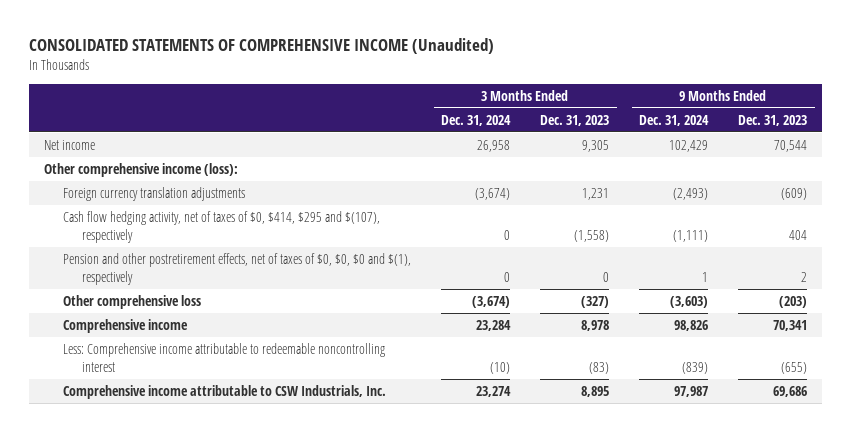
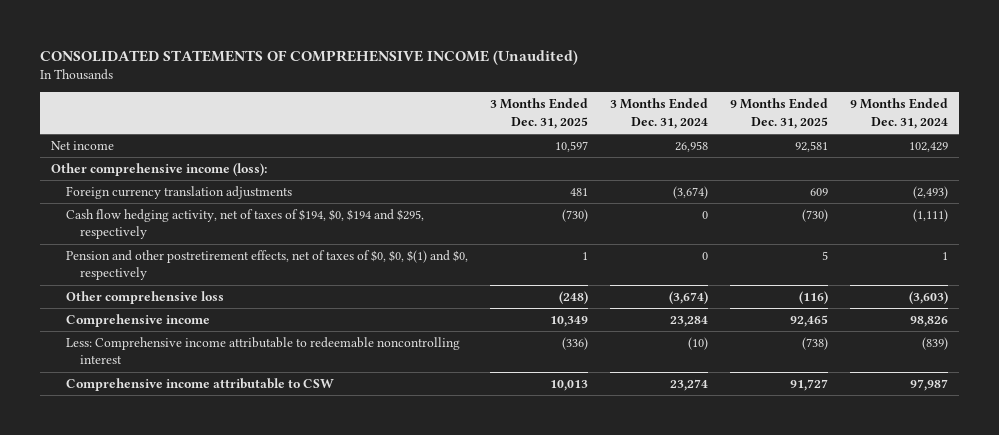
- | 3 Months Ended Dec. 31, 2024 | 3 Months Ended Dec. 31, 2023 | 9 Months Ended Dec. 31, 2024 | 9 Months Ended Dec. 31, 2023
+ | 3 Months Ended Dec. 31, 2025 | 3 Months Ended Dec. 31, 2024 | 9 Months Ended Dec. 31, 2025 | 9 Months Ended Dec. 31, 2024
- Cash flow hedging activity, net of taxes of $0, $414, $295 and $(107), respectively | 0 | (1,558) | (1,111) | 404
- Pension and other postretirement effects, net of taxes of $0, $0, $0 and $(1), respectively | 0 | 0 | 1 | 2
+ Cash flow hedging activity, net of taxes of $194, $0, $194 and $295, respectively | (730) | 0 | (730) | (1,111)
+ Pension and other postretirement effects, net of taxes of $0, $0, $(1) and $0, respectively | 1 | 0 | 5 | 1
- Comprehensive income attributable to CSW Industrials, Inc. | 23,274 | 8,895 | 97,987 | 69,686
+ Comprehensive income attributable to CSW | 10,013 | 23,274 | 91,727 | 97,987

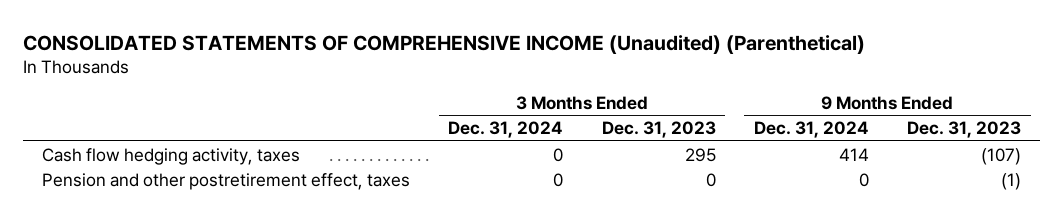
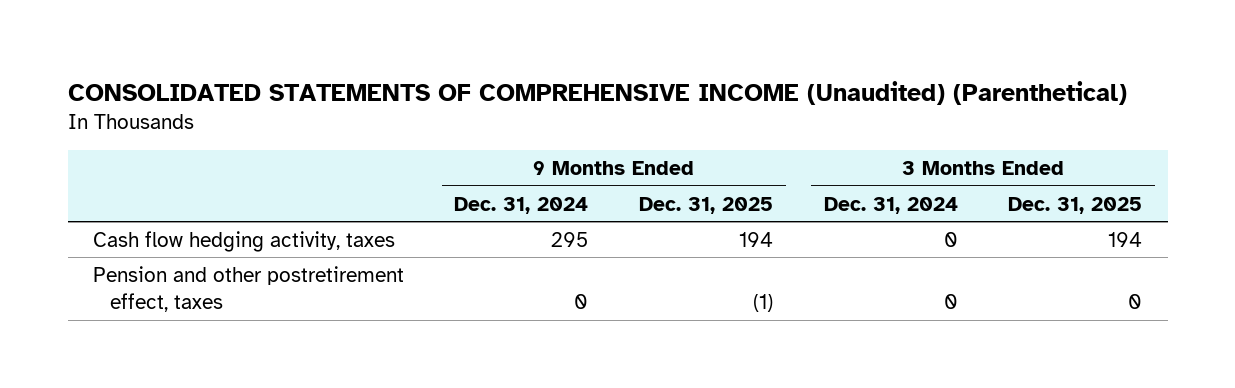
- | 3 Months Ended Dec. 31, 2024 | 3 Months Ended Dec. 31, 2023 | 9 Months Ended Dec. 31, 2024 | 9 Months Ended Dec. 31, 2023
+ | 9 Months Ended Dec. 31, 2024 | 9 Months Ended Dec. 31, 2025 | 3 Months Ended Dec. 31, 2024 | 3 Months Ended Dec. 31, 2025
- Cash flow hedging activity, taxes | 0 | 295 | 414 | (107)
+ Cash flow hedging activity, taxes | 295 | 194 | 0 | 194

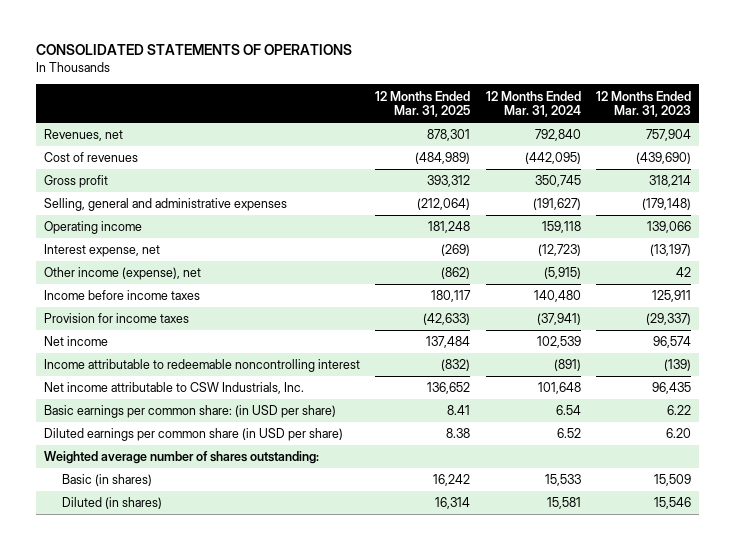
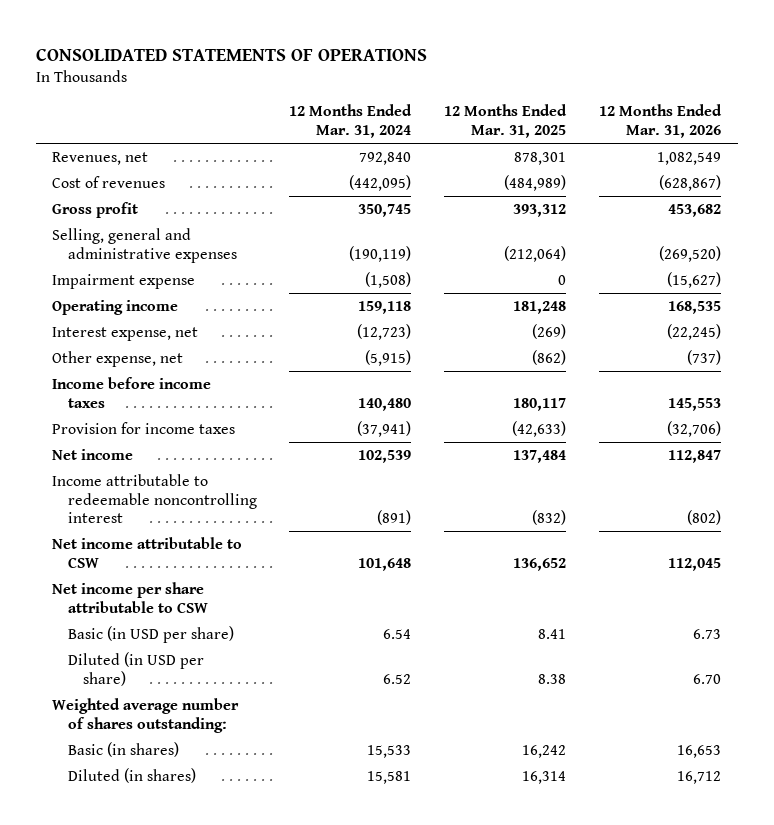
- | 12 Months Ended Mar. 31, 2025 | 12 Months Ended Mar. 31, 2024 | 12 Months Ended Mar. 31, 2023
+ | 12 Months Ended Mar. 31, 2024 | 12 Months Ended Mar. 31, 2025 | 12 Months Ended Mar. 31, 2026
- Selling, general and administrative expenses | (212,064) | (191,627) | (179,148)
+ Selling, general and administrative expenses | (190,119) | (212,064) | (269,520)
+ Impairment expense | (1,508) | 0 | (15,627)
- Other income (expense), net | (862) | (5,915) | 42
+ Other expense, net | (5,915) | (862) | (737)
- Net income attributable to CSW Industrials, Inc. | 136,652 | 101,648 | 96,435
- Basic earnings per common share: (in USD per share) | 8.41 | 6.54 | 6.22
- Diluted earnings per common share (in USD per share) | 8.38 | 6.52 | 6.20
+ Net income attributable to CSW | 101,648 | 136,652 | 112,045
+ Net income per share attributable to CSW
+ Basic (in USD per share) | 6.54 | 8.41 | 6.73
+ Diluted (in USD per share) | 6.52 | 8.38 | 6.70

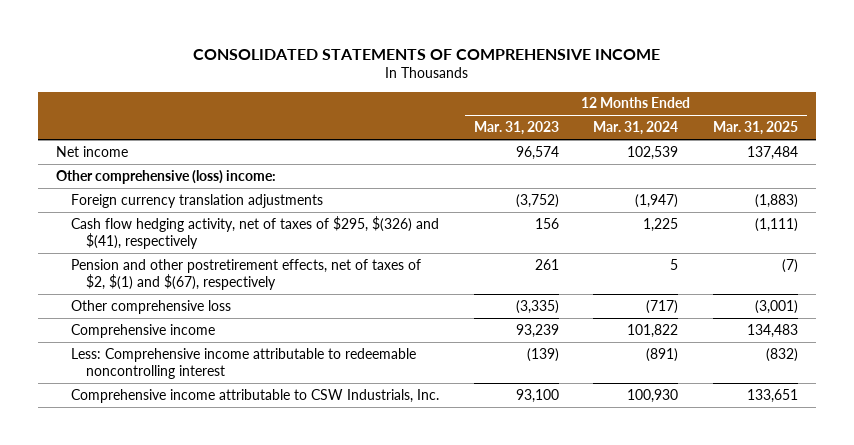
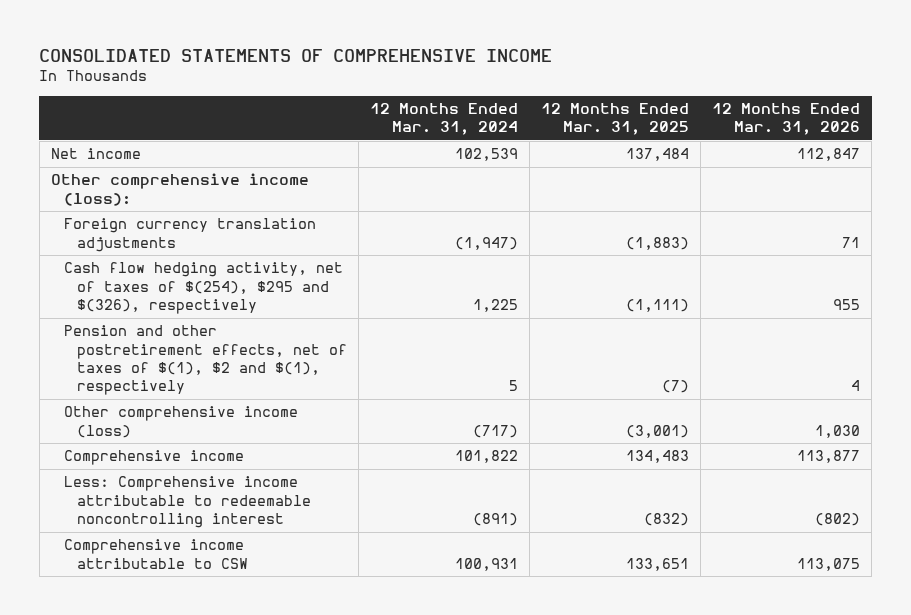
- | 12 Months Ended Mar. 31, 2023 | 12 Months Ended Mar. 31, 2024 | 12 Months Ended Mar. 31, 2025
+ | 12 Months Ended Mar. 31, 2024 | 12 Months Ended Mar. 31, 2025 | 12 Months Ended Mar. 31, 2026
- Other comprehensive (loss) income:
+ Other comprehensive income (loss):
- Cash flow hedging activity, net of taxes of $295, $(326) and $(41), respectively | 156 | 1,225 | (1,111)
- Pension and other postretirement effects, net of taxes of $2, $(1) and $(67), respectively | 261 | 5 | (7)
- Other comprehensive loss | (3,335) | (717) | (3,001)
+ Cash flow hedging activity, net of taxes of $(254), $295 and $(326), respectively | 1,225 | (1,111) | 955
+ Pension and other postretirement effects, net of taxes of $(1), $2 and $(1), respectively | 5 | (7) | 4
+ Other comprehensive income (loss) | (717) | (3,001) | 1,030
- Comprehensive income attributable to CSW Industrials, Inc. | 93,100 | 100,930 | 133,651
+ Comprehensive income attributable to CSW | 100,931 | 133,651 | 113,075

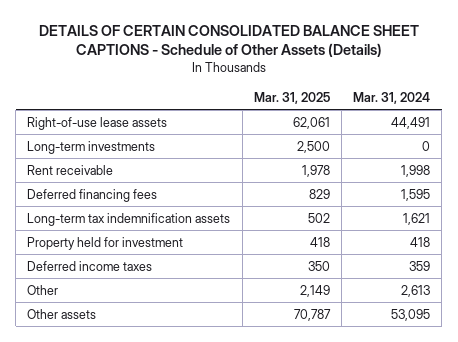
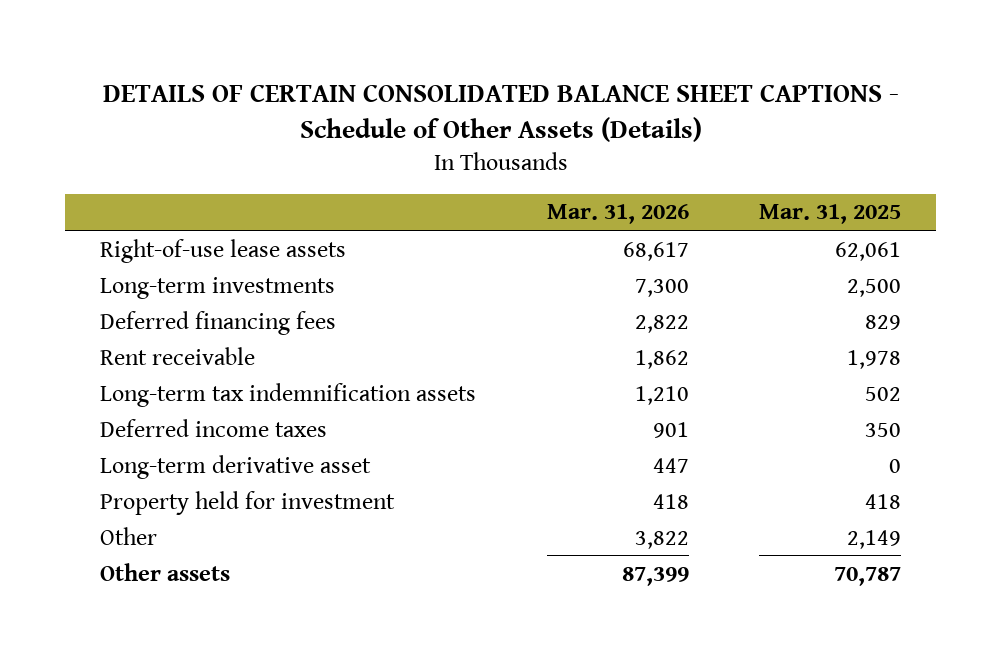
- | Mar. 31, 2025 | Mar. 31, 2024
+ | Mar. 31, 2026 | Mar. 31, 2025
moved down: Rent receivable | 1,862 | 1,978
+ Long-term derivative asset | 447 | 0
moved down: Property held for investment | 418 | 418

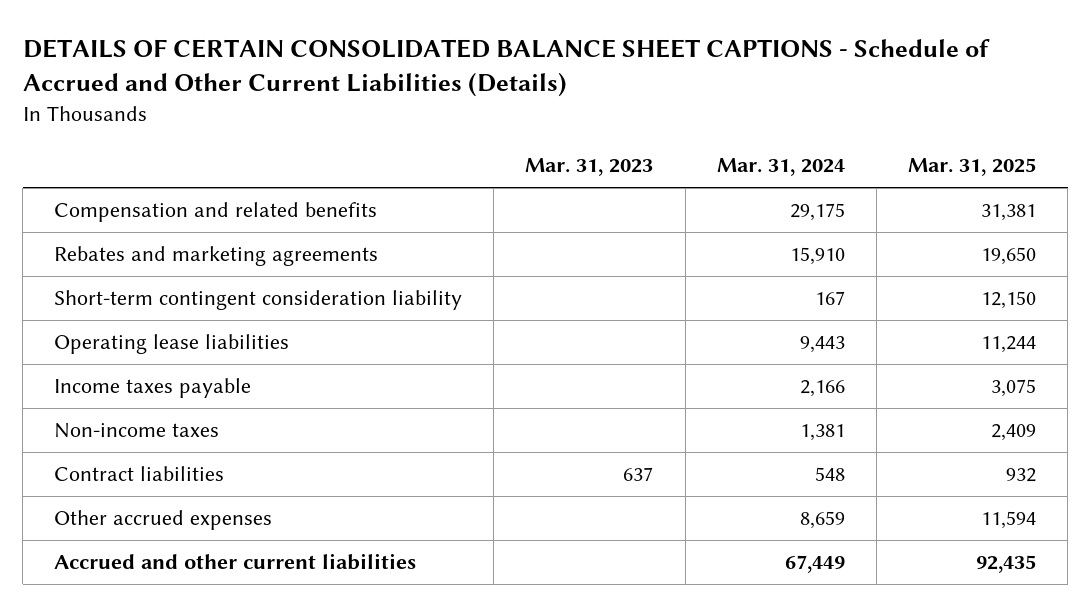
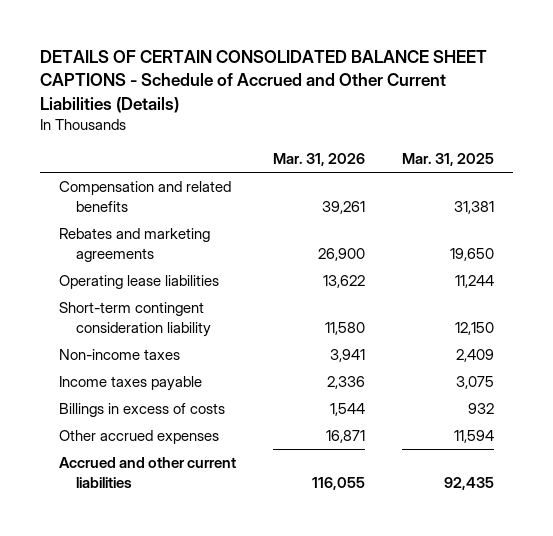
- | Mar. 31, 2023 | Mar. 31, 2024 | Mar. 31, 2025
+ | Mar. 31, 2026 | Mar. 31, 2025
moved down: Short-term contingent consideration liability | 11,580 | 12,150
- Contract liabilities | 637 | 548 | 932
moved down: Income taxes payable | 2,336 | 3,075
+ Billings in excess of costs | 1,544 | 932

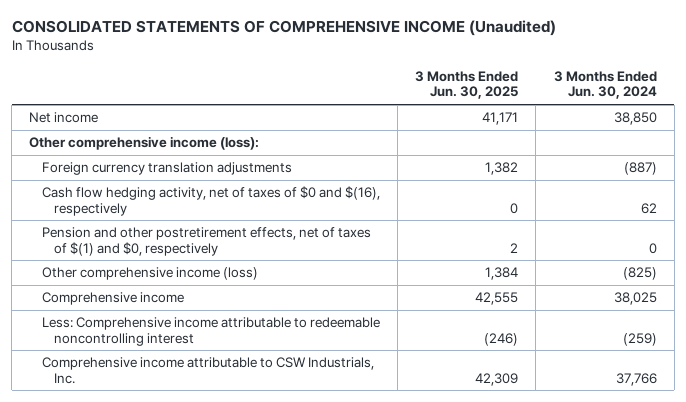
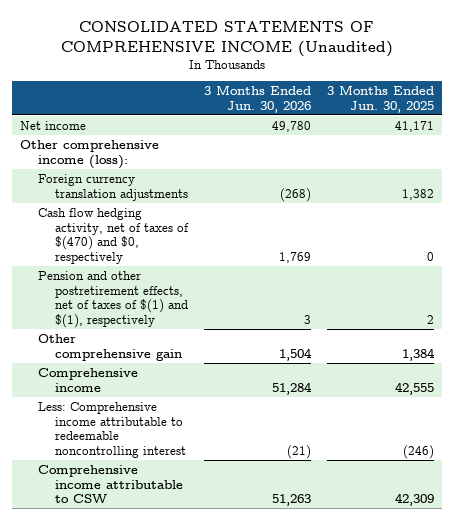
- | 3 Months Ended Jun. 30, 2025 | 3 Months Ended Jun. 30, 2024
+ | 3 Months Ended Jun. 30, 2026 | 3 Months Ended Jun. 30, 2025
- Cash flow hedging activity, net of taxes of $0 and $(16), respectively | 0 | 62
- Pension and other postretirement effects, net of taxes of $(1) and $0, respectively | 2 | 0
- Other comprehensive income (loss) | 1,384 | (825)
+ Cash flow hedging activity, net of taxes of $(470) and $0, respectively | 1,769 | 0
+ Pension and other postretirement effects, net of taxes of $(1) and $(1), respectively | 3 | 2
+ Other comprehensive gain | 1,504 | 1,384
- Comprehensive income attributable to CSW Industrials, Inc. | 42,309 | 37,766
+ Comprehensive income attributable to CSW | 51,263 | 42,309

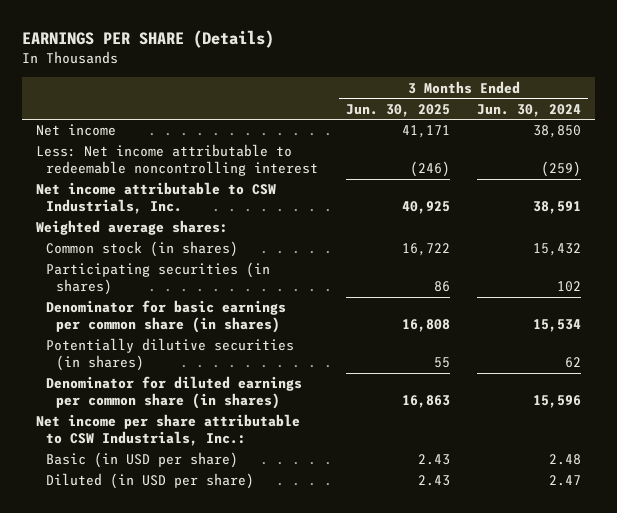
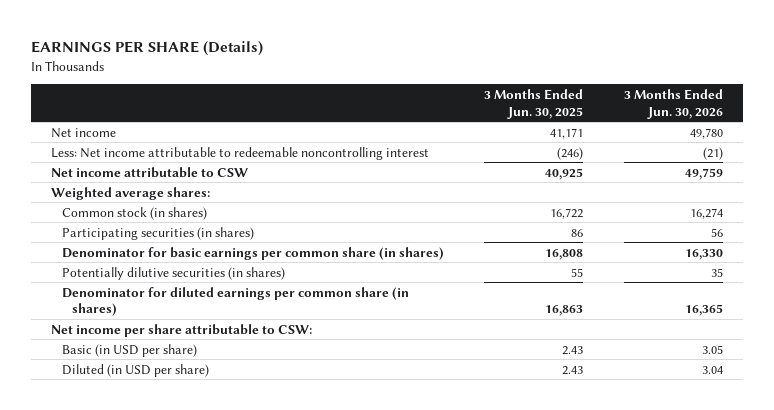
- | 3 Months Ended Jun. 30, 2025 | 3 Months Ended Jun. 30, 2024
+ | 3 Months Ended Jun. 30, 2025 | 3 Months Ended Jun. 30, 2026
- Net income attributable to CSW Industrials, Inc. | 40,925 | 38,591
+ Net income attributable to CSW | 40,925 | 49,759
- Net income per share attributable to CSW Industrials, Inc.:
+ Net income per share attributable to CSW:

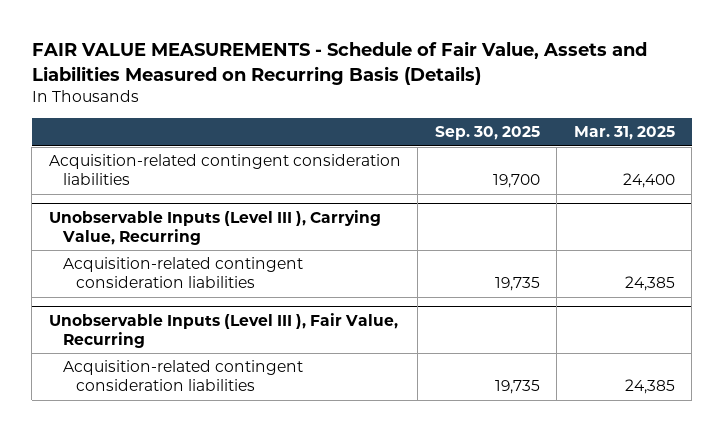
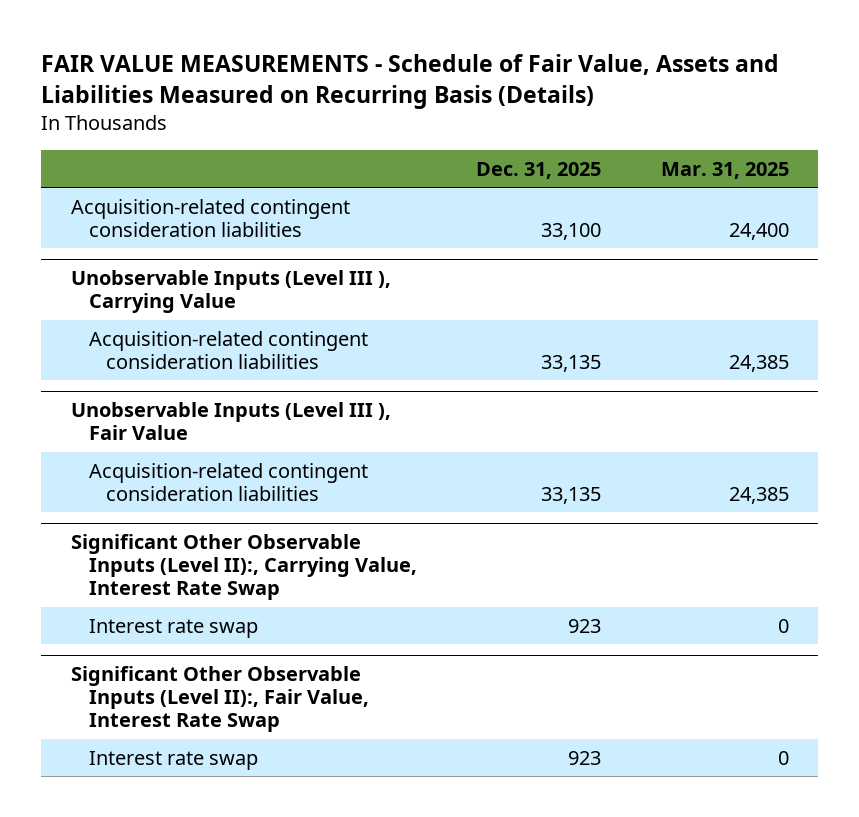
- | Sep. 30, 2025 | Mar. 31, 2025
+ | Dec. 31, 2025 | Mar. 31, 2025
- Unobservable Inputs (Level III ), Carrying Value, Recurring
+ Unobservable Inputs (Level III ), Carrying Value
- Unobservable Inputs (Level III ), Fair Value, Recurring
+ Unobservable Inputs (Level III ), Fair Value
+ Significant Other Observable Inputs (Level II):, Carrying Value, Interest Rate Swap
+ Interest rate swap | 923 | 0
+ Significant Other Observable Inputs (Level II):, Fair Value, Interest Rate Swap
+ Interest rate swap | 923 | 0

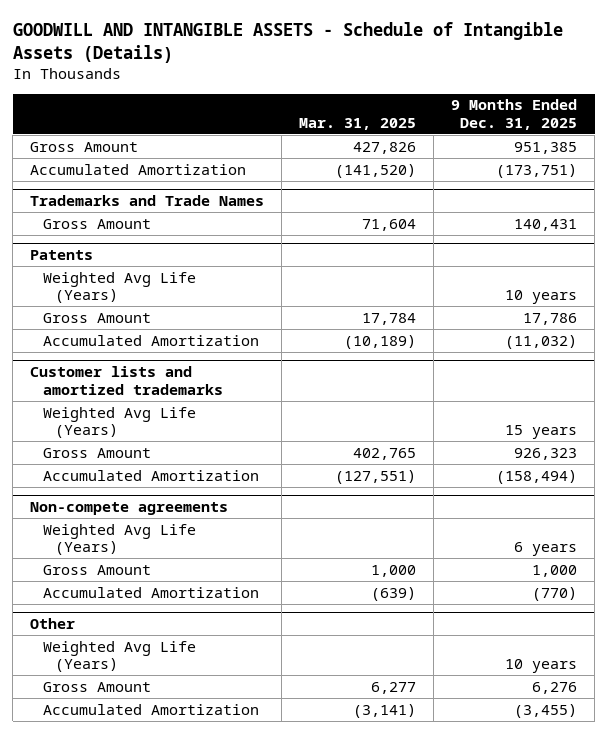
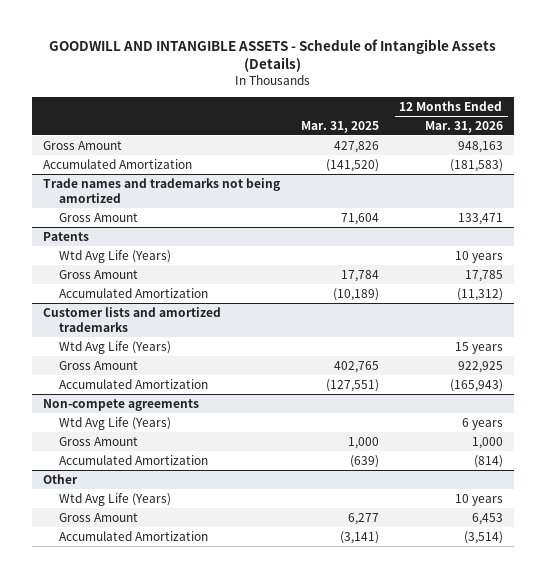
- | Mar. 31, 2025 | 9 Months Ended Dec. 31, 2025
+ | Mar. 31, 2025 | 12 Months Ended Mar. 31, 2026
- Trademarks and Trade Names
+ Trade names and trademarks not being amortized
@ Patents
- Weighted Avg Life (Years) | | 10 years
+ Wtd Avg Life (Years) | | 10 years
@ Customer lists and amortized trademarks
- Weighted Avg Life (Years) | | 15 years
+ Wtd Avg Life (Years) | | 15 years
@ Non-compete agreements
- Weighted Avg Life (Years) | | 6 years
+ Wtd Avg Life (Years) | | 6 years
@ Other
- Weighted Avg Life (Years) | | 10 years
+ Wtd Avg Life (Years) | | 10 years

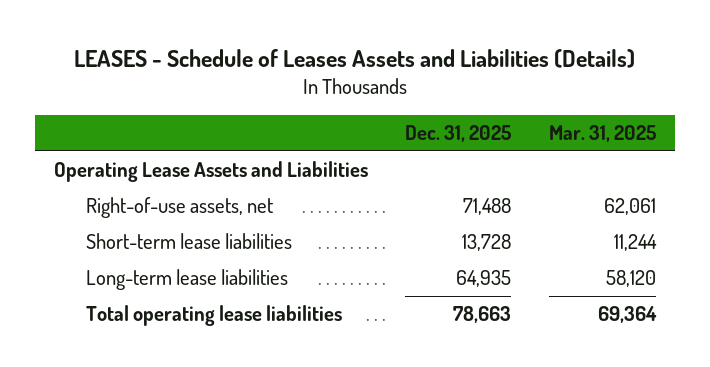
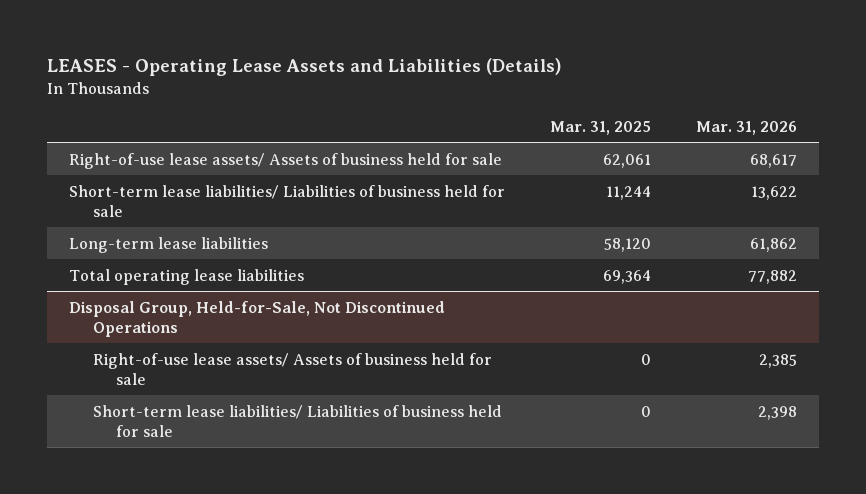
- LEASES - Schedule of Leases Assets and Liabilities (Details)
+ LEASES - Operating Lease Assets and Liabilities (Details)
- | Dec. 31, 2025 | Mar. 31, 2025
+ | Mar. 31, 2025 | Mar. 31, 2026
- Operating Lease Assets and Liabilities
- Right-of-use assets, net | 71,488 | 62,061
- Short-term lease liabilities | 13,728 | 11,244
+ Right-of-use lease assets/ Assets of business held for sale | 62,061 | 68,617
+ Short-term lease liabilities/ Liabilities of business held for sale | 11,244 | 13,622
+ Disposal Group, Held-for-Sale, Not Discontinued Operations
+ Right-of-use lease assets/ Assets of business held for sale | 0 | 2,385
+ Short-term lease liabilities/ Liabilities of business held for sale | 0 | 2,398

